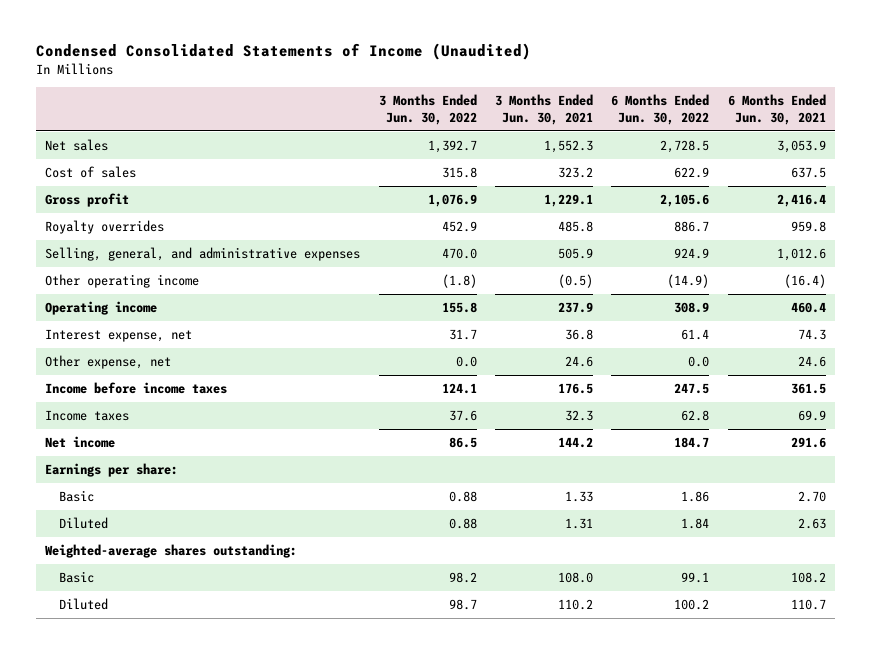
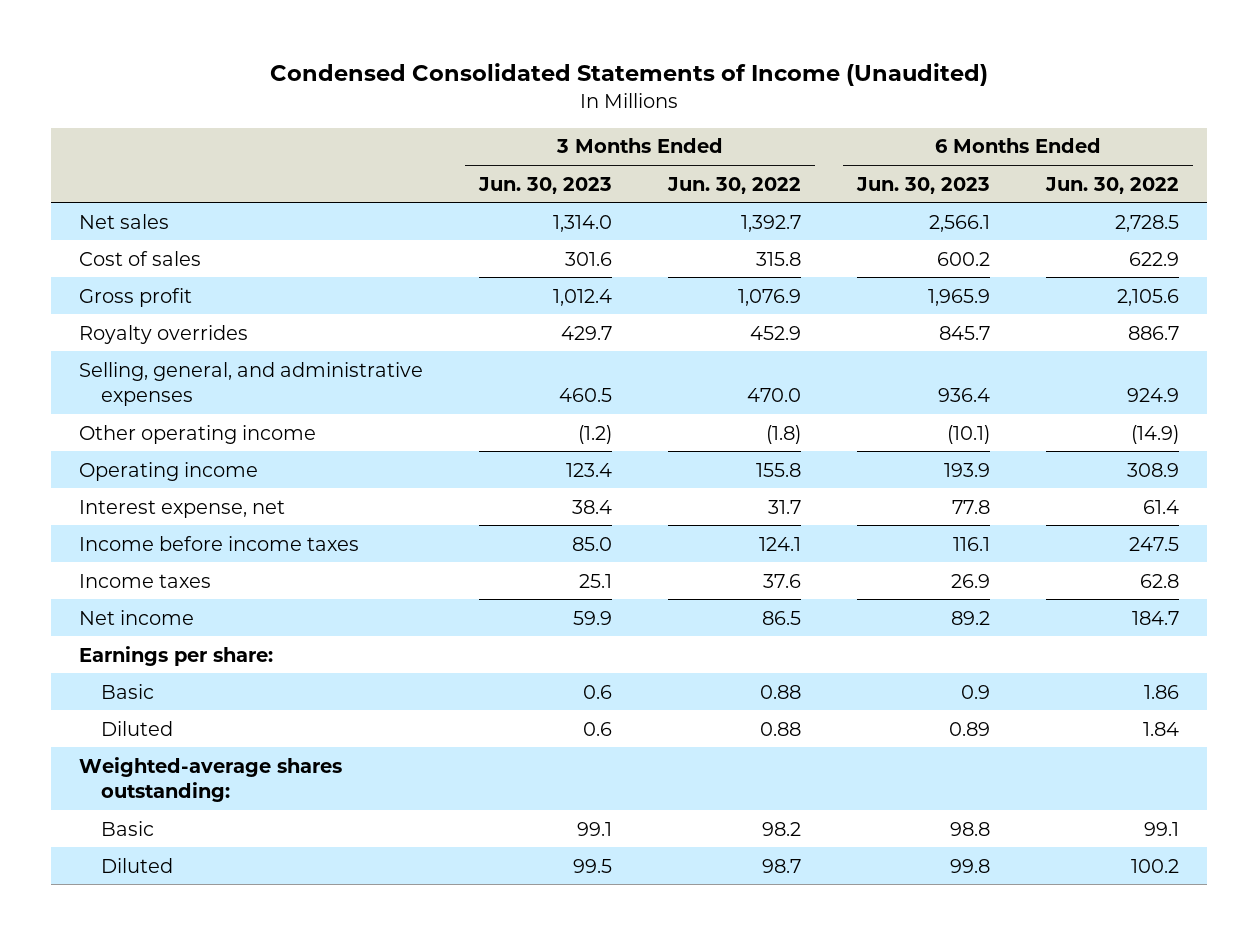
- | 3 Months Ended Jun. 30, 2022 | 3 Months Ended Jun. 30, 2021 | 6 Months Ended Jun. 30, 2022 | 6 Months Ended Jun. 30, 2021
+ | 3 Months Ended Jun. 30, 2023 | 3 Months Ended Jun. 30, 2022 | 6 Months Ended Jun. 30, 2023 | 6 Months Ended Jun. 30, 2022
- Other expense, net | 0.0 | 24.6 | 0.0 | 24.6

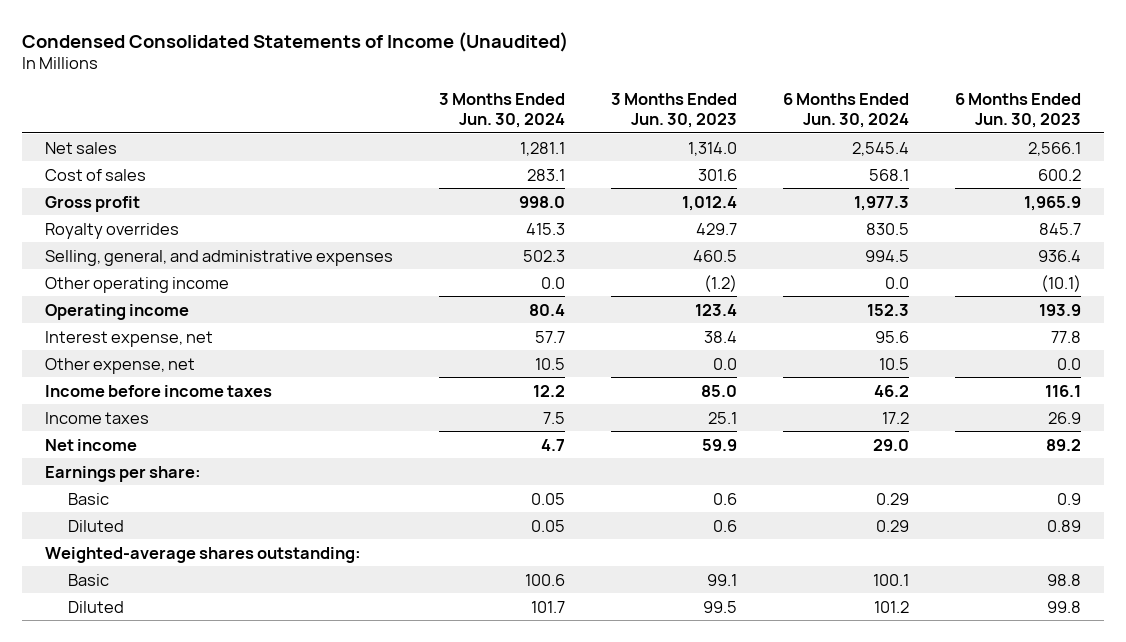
- | 3 Months Ended Jun. 30, 2023 | 3 Months Ended Jun. 30, 2022 | 6 Months Ended Jun. 30, 2023 | 6 Months Ended Jun. 30, 2022
+ | 3 Months Ended Jun. 30, 2024 | 3 Months Ended Jun. 30, 2023 | 6 Months Ended Jun. 30, 2024 | 6 Months Ended Jun. 30, 2023
+ Other expense, net | 10.5 | 0.0 | 10.5 | 0.0

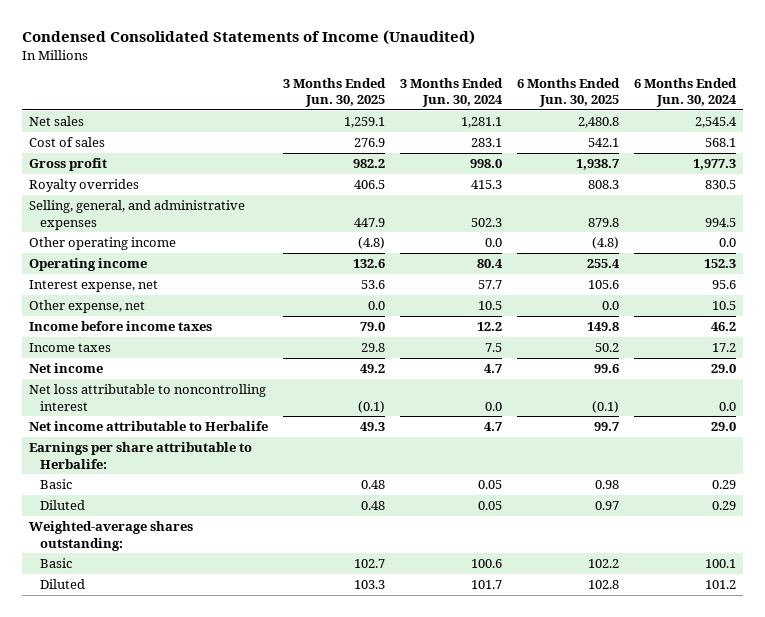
- | 3 Months Ended Jun. 30, 2024 | 3 Months Ended Jun. 30, 2023 | 6 Months Ended Jun. 30, 2024 | 6 Months Ended Jun. 30, 2023
+ | 3 Months Ended Jun. 30, 2025 | 3 Months Ended Jun. 30, 2024 | 6 Months Ended Jun. 30, 2025 | 6 Months Ended Jun. 30, 2024
- Earnings per share:
+ Net loss attributable to noncontrolling interest | (0.1) | 0.0 | (0.1) | 0.0
+ Net income attributable to Herbalife | 49.3 | 4.7 | 99.7 | 29.0
+ Earnings per share attributable to Herbalife:

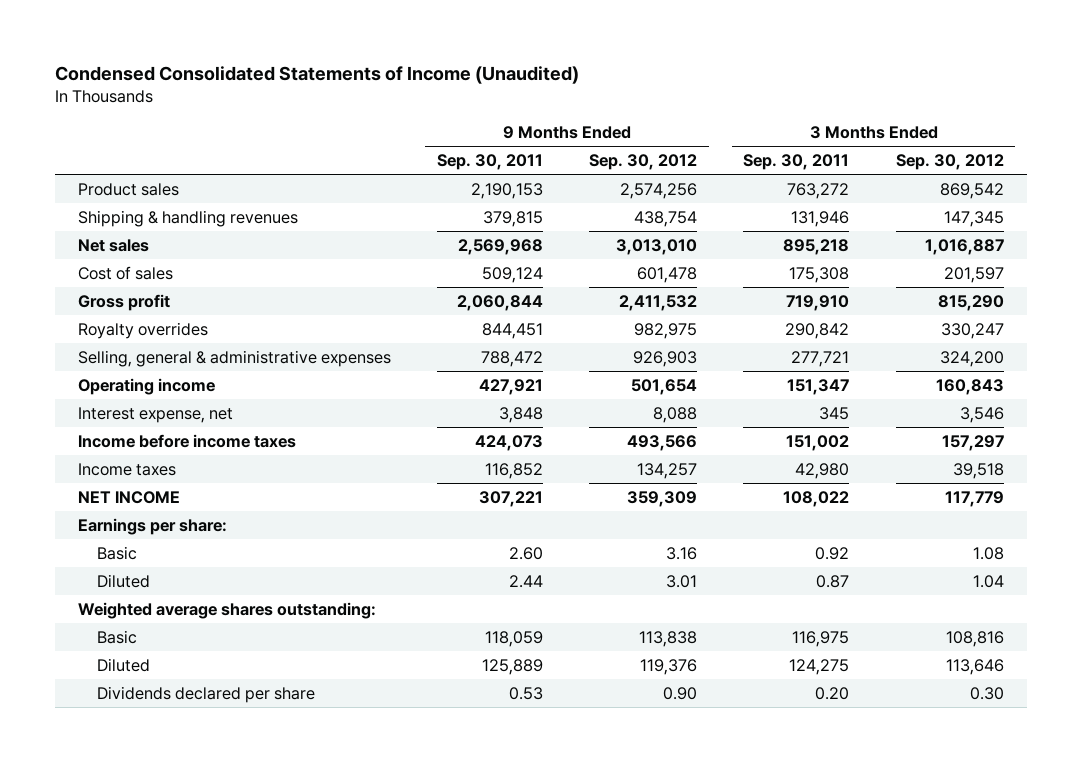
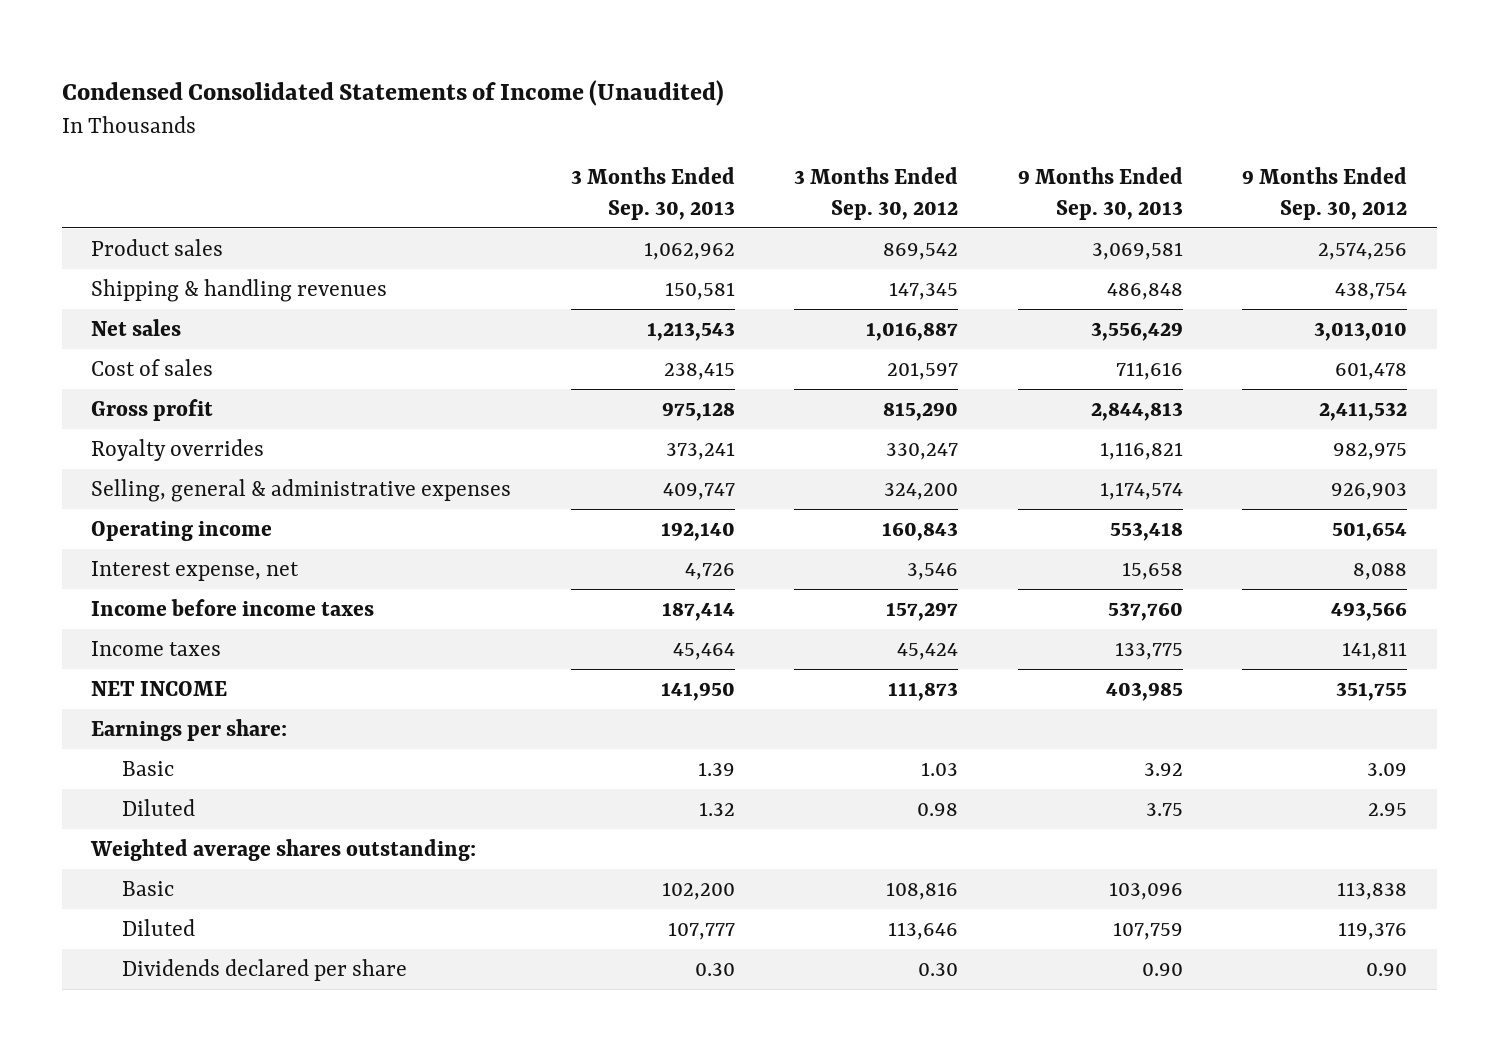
- | 9 Months Ended Sep. 30, 2011 | 9 Months Ended Sep. 30, 2012 | 3 Months Ended Sep. 30, 2011 | 3 Months Ended Sep. 30, 2012
+ | 3 Months Ended Sep. 30, 2013 | 3 Months Ended Sep. 30, 2012 | 9 Months Ended Sep. 30, 2013 | 9 Months Ended Sep. 30, 2012
- Income taxes | 116,852 | 134,257 | 42,980 | 39,518
- NET INCOME | 307,221 | 359,309 | 108,022 | 117,779
+ Income taxes | 45,464 | 45,424 | 133,775 | 141,811
+ NET INCOME | 141,950 | 111,873 | 403,985 | 351,755
- Basic | 2.60 | 3.16 | 0.92 | 1.08
- Diluted | 2.44 | 3.01 | 0.87 | 1.04
+ Basic | 1.39 | 1.03 | 3.92 | 3.09
+ Diluted | 1.32 | 0.98 | 3.75 | 2.95

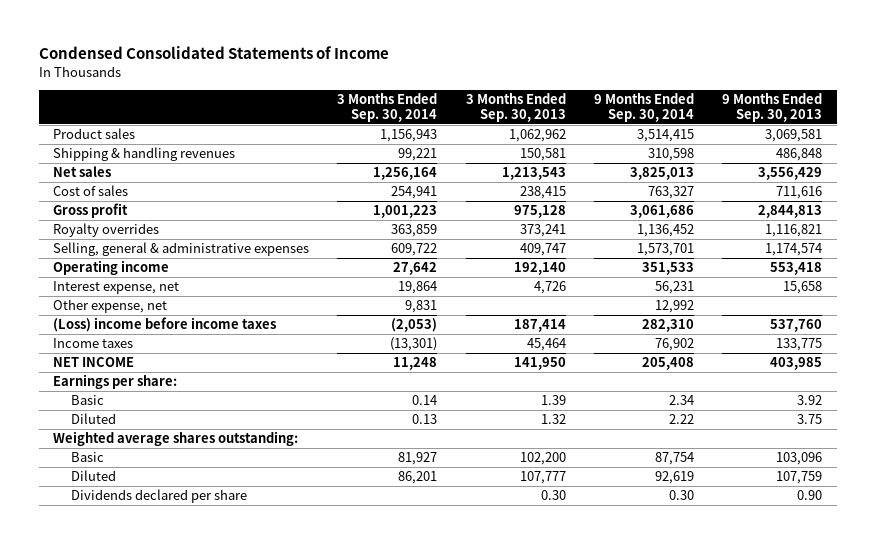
- Condensed Consolidated Statements of Income (Unaudited)
+ Condensed Consolidated Statements of Income
- | 3 Months Ended Sep. 30, 2013 | 3 Months Ended Sep. 30, 2012 | 9 Months Ended Sep. 30, 2013 | 9 Months Ended Sep. 30, 2012
+ | 3 Months Ended Sep. 30, 2014 | 3 Months Ended Sep. 30, 2013 | 9 Months Ended Sep. 30, 2014 | 9 Months Ended Sep. 30, 2013
- Income before income taxes | 187,414 | 157,297 | 537,760 | 493,566
+ Other expense, net | 9,831 | | 12,992 |
+ (Loss) income before income taxes | (2,053) | 187,414 | 282,310 | 537,760

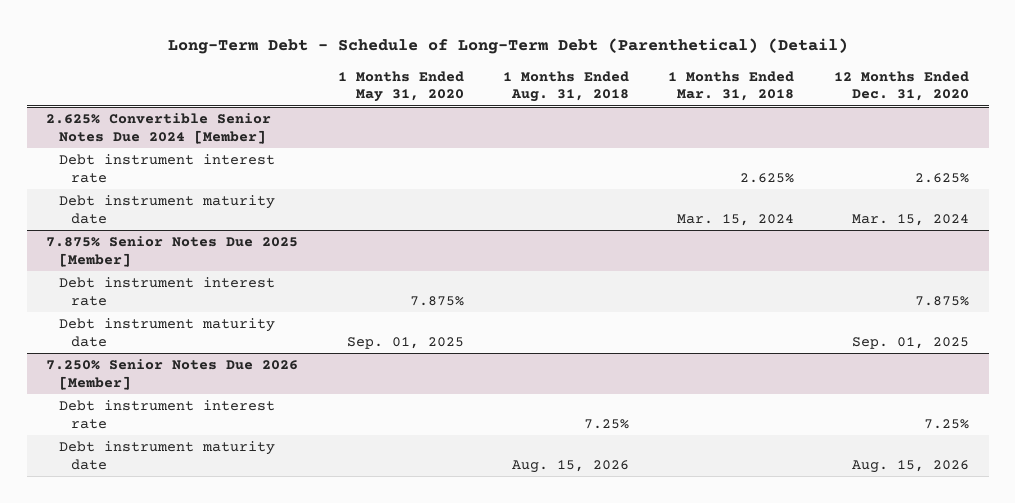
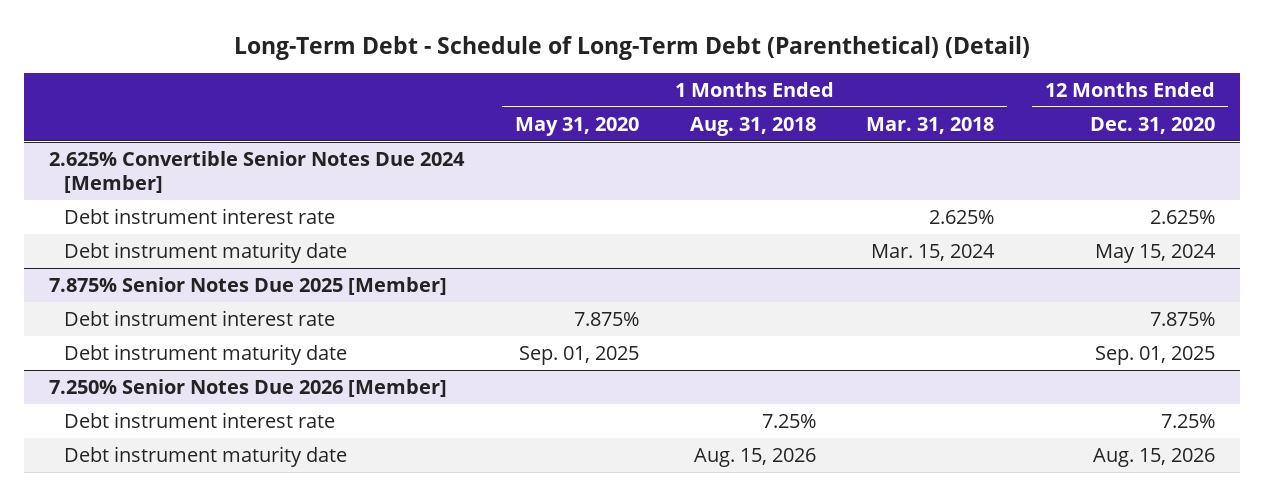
@ 2.625% Convertible Senior Notes Due 2024 [Member]
- Debt instrument maturity date | | | Mar. 15, 2024 | Mar. 15, 2024
+ Debt instrument maturity date | | | Mar. 15, 2024 | May 15, 2024

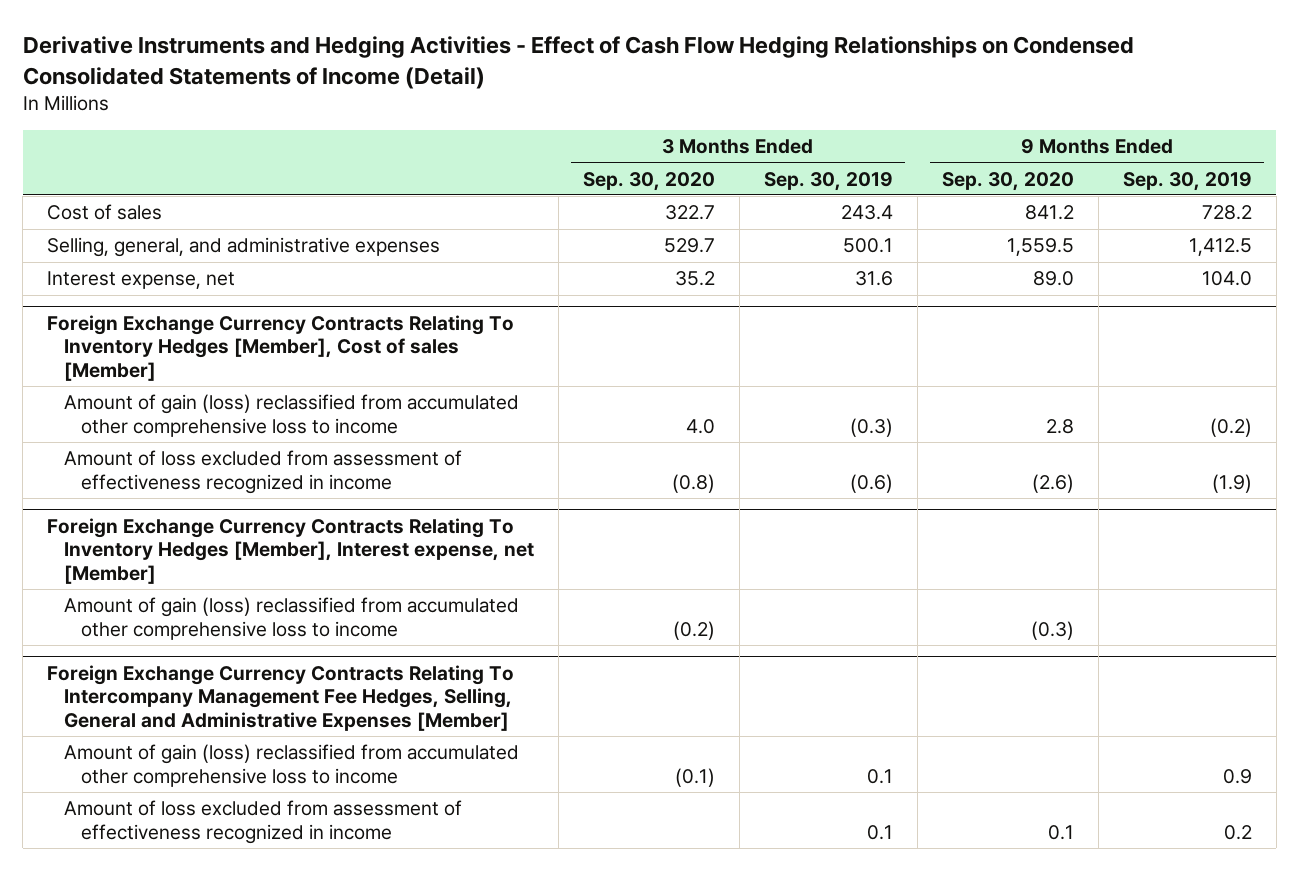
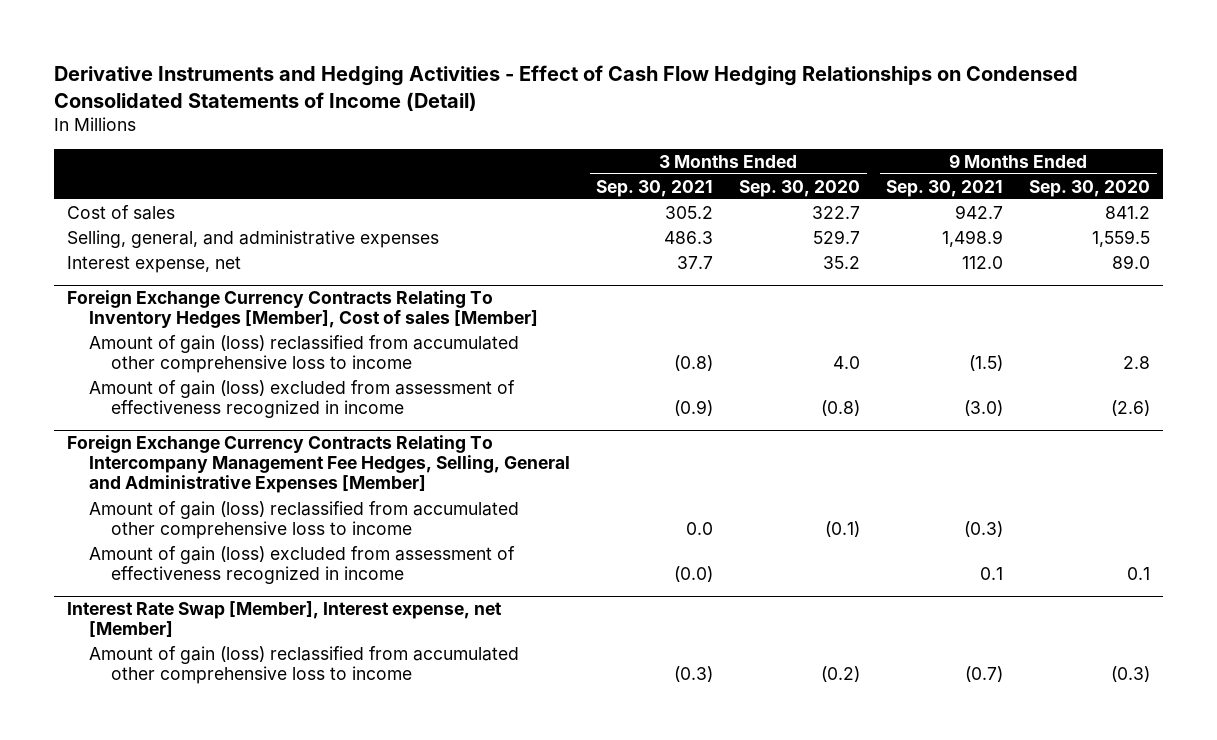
- | 3 Months Ended Sep. 30, 2020 | 3 Months Ended Sep. 30, 2019 | 9 Months Ended Sep. 30, 2020 | 9 Months Ended Sep. 30, 2019
+ | 3 Months Ended Sep. 30, 2021 | 3 Months Ended Sep. 30, 2020 | 9 Months Ended Sep. 30, 2021 | 9 Months Ended Sep. 30, 2020
@ Foreign Exchange Currency Contracts Relating To Inventory Hedges [Member], Cost of sales [Member]
- Amount of loss excluded from assessment of effectiveness recognized in income | (0.8) | (0.6) | (2.6) | (1.9)
- Foreign Exchange Currency Contracts Relating To Inventory Hedges [Member], Interest expense, net [Member]
- Amount of gain (loss) reclassified from accumulated other comprehensive loss to income | (0.2) | | (0.3) |
@ Foreign Exchange Currency Contracts Relating To Inventory Hedges [Member], Cost of sales [Member]
+ Amount of gain (loss) excluded from assessment of effectiveness recognized in income | (0.9) | (0.8) | (3.0) | (2.6)
@ Foreign Exchange Currency Contracts Relating To Intercompany Management Fee Hedges, Selling, General and Administrative Expenses [Member]
- Amount of loss excluded from assessment of effectiveness recognized in income | | 0.1 | 0.1 | 0.2
+ Amount of gain (loss) excluded from assessment of effectiveness recognized in income | (0.0) | | 0.1 | 0.1
+ Interest Rate Swap [Member], Interest expense, net [Member]
+ Amount of gain (loss) reclassified from accumulated other comprehensive loss to income | (0.3) | (0.2) | (0.7) | (0.3)

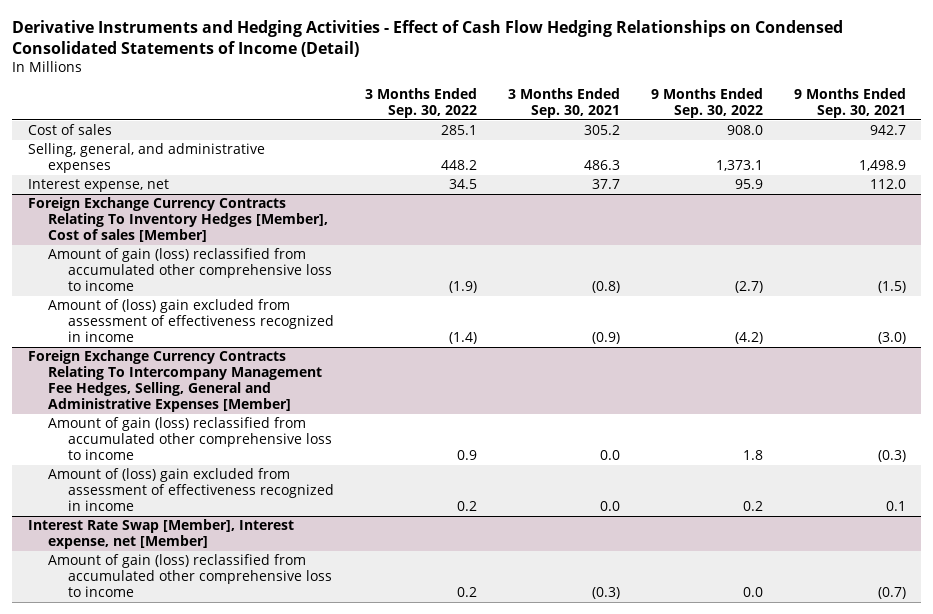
- | 3 Months Ended Sep. 30, 2021 | 3 Months Ended Sep. 30, 2020 | 9 Months Ended Sep. 30, 2021 | 9 Months Ended Sep. 30, 2020
+ | 3 Months Ended Sep. 30, 2022 | 3 Months Ended Sep. 30, 2021 | 9 Months Ended Sep. 30, 2022 | 9 Months Ended Sep. 30, 2021
@ Foreign Exchange Currency Contracts Relating To Inventory Hedges [Member], Cost of sales [Member]
- Amount of gain (loss) excluded from assessment of effectiveness recognized in income | (0.9) | (0.8) | (3.0) | (2.6)
+ Amount of (loss) gain excluded from assessment of effectiveness recognized in income | (1.4) | (0.9) | (4.2) | (3.0)
@ Foreign Exchange Currency Contracts Relating To Intercompany Management Fee Hedges, Selling, General and Administrative Expenses [Member]
- Amount of gain (loss) excluded from assessment of effectiveness recognized in income | (0.0) | | 0.1 | 0.1
+ Amount of (loss) gain excluded from assessment of effectiveness recognized in income | 0.2 | 0.0 | 0.2 | 0.1

